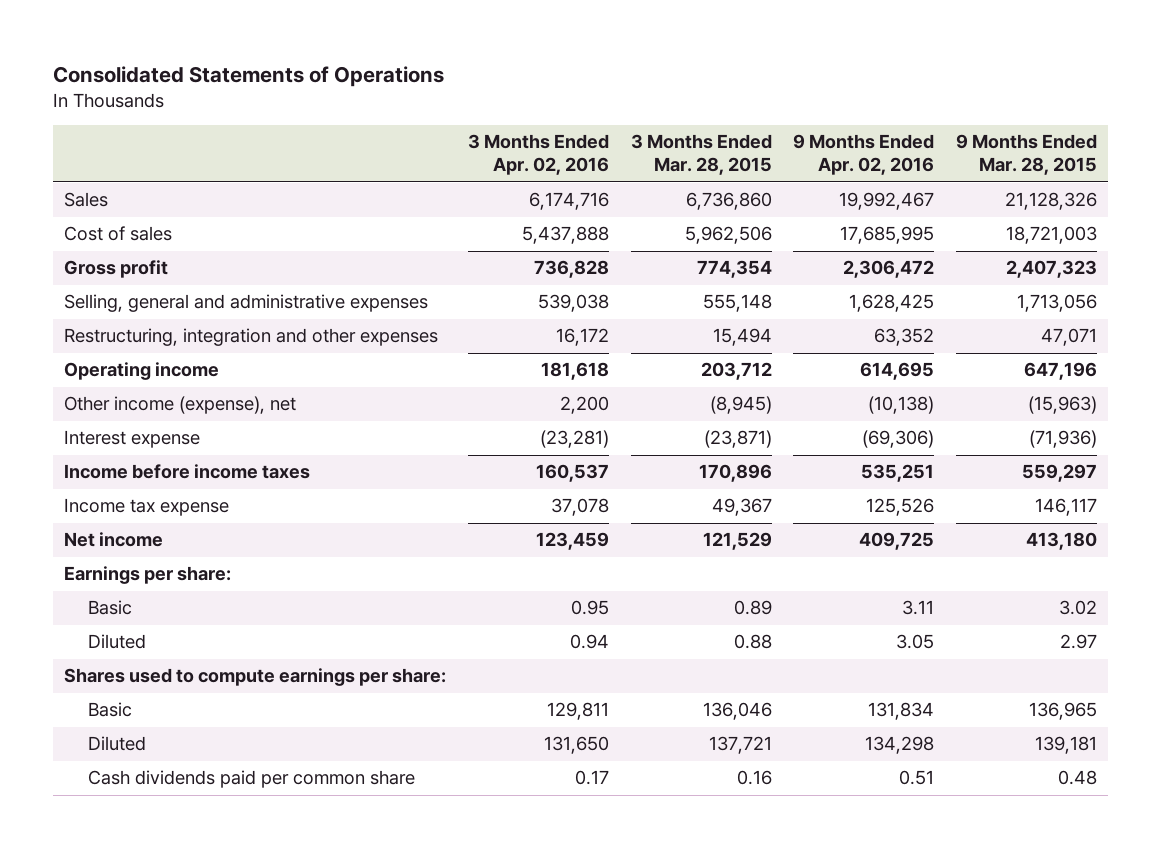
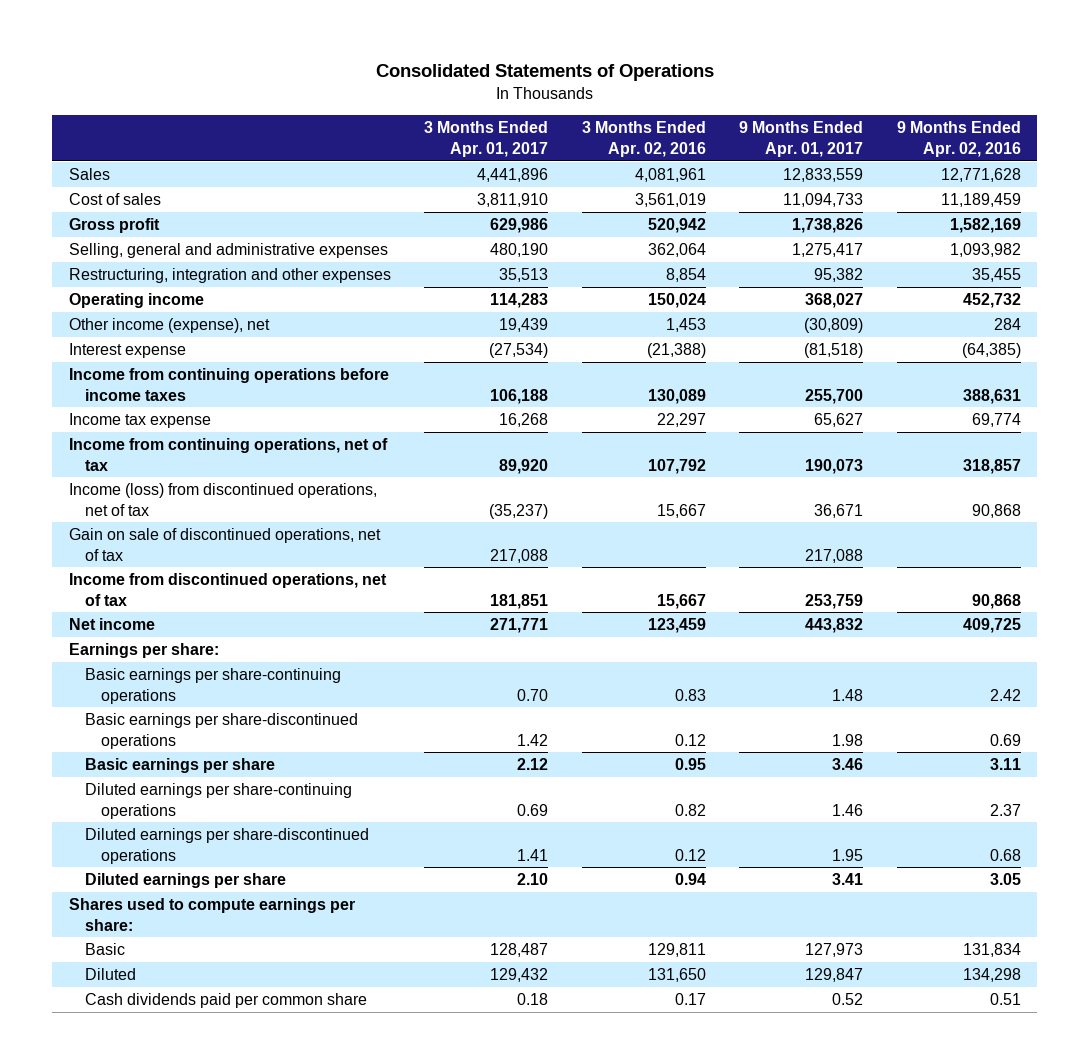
- | 3 Months Ended Apr. 02, 2016 | 3 Months Ended Mar. 28, 2015 | 9 Months Ended Apr. 02, 2016 | 9 Months Ended Mar. 28, 2015
+ | 3 Months Ended Apr. 01, 2017 | 3 Months Ended Apr. 02, 2016 | 9 Months Ended Apr. 01, 2017 | 9 Months Ended Apr. 02, 2016
- Sales | 6,174,716 | 6,736,860 | 19,992,467 | 21,128,326
- Cost of sales | 5,437,888 | 5,962,506 | 17,685,995 | 18,721,003
- Gross profit | 736,828 | 774,354 | 2,306,472 | 2,407,323
- Selling, general and administrative expenses | 539,038 | 555,148 | 1,628,425 | 1,713,056
- Restructuring, integration and other expenses | 16,172 | 15,494 | 63,352 | 47,071
- Operating income | 181,618 | 203,712 | 614,695 | 647,196
- Other income (expense), net | 2,200 | (8,945) | (10,138) | (15,963)
- Interest expense | (23,281) | (23,871) | (69,306) | (71,936)
- Income before income taxes | 160,537 | 170,896 | 535,251 | 559,297
- Income tax expense | 37,078 | 49,367 | 125,526 | 146,117
+ Sales | 4,441,896 | 4,081,961 | 12,833,559 | 12,771,628
+ Cost of sales | 3,811,910 | 3,561,019 | 11,094,733 | 11,189,459
+ Gross profit | 629,986 | 520,942 | 1,738,826 | 1,582,169
+ Selling, general and administrative expenses | 480,190 | 362,064 | 1,275,417 | 1,093,982
+ Restructuring, integration and other expenses | 35,513 | 8,854 | 95,382 | 35,455
+ Operating income | 114,283 | 150,024 | 368,027 | 452,732
+ Other income (expense), net | 19,439 | 1,453 | (30,809) | 284
+ Interest expense | (27,534) | (21,388) | (81,518) | (64,385)
+ Income from continuing operations before income taxes | 106,188 | 130,089 | 255,700 | 388,631
+ Income tax expense | 16,268 | 22,297 | 65,627 | 69,774
+ Income from continuing operations, net of tax | 89,920 | 107,792 | 190,073 | 318,857
+ Income (loss) from discontinued operations, net of tax | (35,237) | 15,667 | 36,671 | 90,868
+ Gain on sale of discontinued operations, net of tax | 217,088 | | 217,088 |
+ Income from discontinued operations, net of tax | 181,851 | 15,667 | 253,759 | 90,868
- Basic | 0.95 | 0.89 | 3.11 | 3.02
- Diluted | 0.94 | 0.88 | 3.05 | 2.97
+ Basic earnings per share-continuing operations | 0.70 | 0.83 | 1.48 | 2.42
+ Basic earnings per share-discontinued operations | 1.42 | 0.12 | 1.98 | 0.69
+ Basic earnings per share | 2.12 | 0.95 | 3.46 | 3.11
+ Diluted earnings per share-continuing operations | 0.69 | 0.82 | 1.46 | 2.37
+ Diluted earnings per share-discontinued operations | 1.41 | 0.12 | 1.95 | 0.68
+ Diluted earnings per share | 2.10 | 0.94 | 3.41 | 3.05

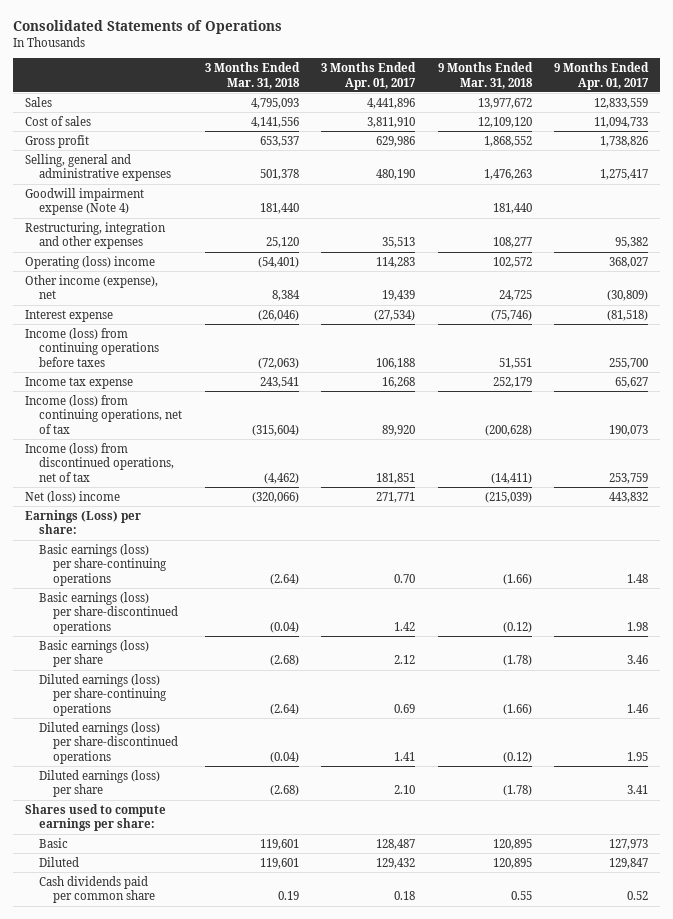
- | 3 Months Ended Apr. 01, 2017 | 3 Months Ended Apr. 02, 2016 | 9 Months Ended Apr. 01, 2017 | 9 Months Ended Apr. 02, 2016
+ | 3 Months Ended Mar. 31, 2018 | 3 Months Ended Apr. 01, 2017 | 9 Months Ended Mar. 31, 2018 | 9 Months Ended Apr. 01, 2017
+ Goodwill impairment expense (Note 4) | 181,440 | | 181,440 |
- Operating income | 114,283 | 150,024 | 368,027 | 452,732
+ Operating (loss) income | (54,401) | 114,283 | 102,572 | 368,027
- Income from continuing operations before income taxes | 106,188 | 130,089 | 255,700 | 388,631
+ Income (loss) from continuing operations before taxes | (72,063) | 106,188 | 51,551 | 255,700
- Income from continuing operations, net of tax | 89,920 | 107,792 | 190,073 | 318,857
- Income (loss) from discontinued operations, net of tax | (35,237) | 15,667 | 36,671 | 90,868
- Gain on sale of discontinued operations, net of tax | 217,088 | | 217,088 |
- Income from discontinued operations, net of tax | 181,851 | 15,667 | 253,759 | 90,868
- Net income | 271,771 | 123,459 | 443,832 | 409,725
- Earnings per share:
- Basic earnings per share-continuing operations | 0.70 | 0.83 | 1.48 | 2.42
- Basic earnings per share-discontinued operations | 1.42 | 0.12 | 1.98 | 0.69
- Basic earnings per share | 2.12 | 0.95 | 3.46 | 3.11
- Diluted earnings per share-continuing operations | 0.69 | 0.82 | 1.46 | 2.37
- Diluted earnings per share-discontinued operations | 1.41 | 0.12 | 1.95 | 0.68
- Diluted earnings per share | 2.10 | 0.94 | 3.41 | 3.05
+ Income (loss) from continuing operations, net of tax | (315,604) | 89,920 | (200,628) | 190,073
+ Income (loss) from discontinued operations, net of tax | (4,462) | 181,851 | (14,411) | 253,759
+ Net (loss) income | (320,066) | 271,771 | (215,039) | 443,832
+ Earnings (Loss) per share:
+ Basic earnings (loss) per share-continuing operations | (2.64) | 0.70 | (1.66) | 1.48
+ Basic earnings (loss) per share-discontinued operations | (0.04) | 1.42 | (0.12) | 1.98
+ Basic earnings (loss) per share | (2.68) | 2.12 | (1.78) | 3.46
+ Diluted earnings (loss) per share-continuing operations | (2.64) | 0.69 | (1.66) | 1.46
+ Diluted earnings (loss) per share-discontinued operations | (0.04) | 1.41 | (0.12) | 1.95
+ Diluted earnings (loss) per share | (2.68) | 2.10 | (1.78) | 3.41

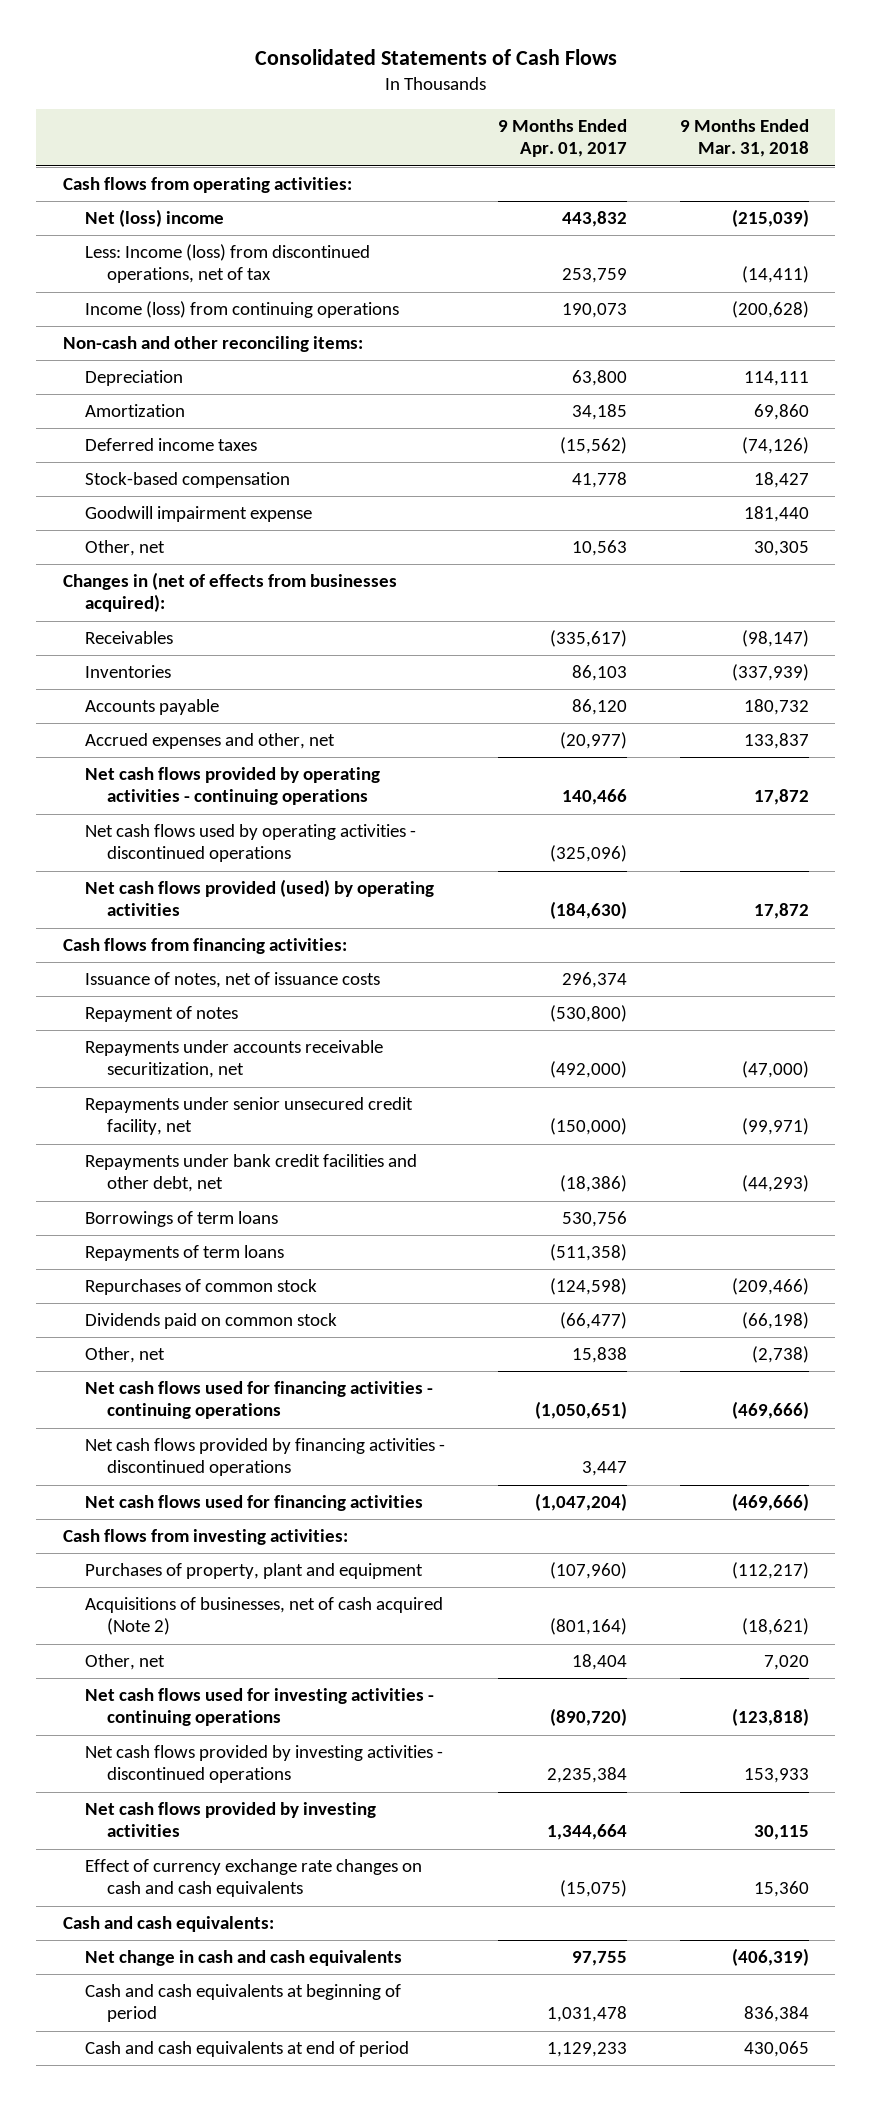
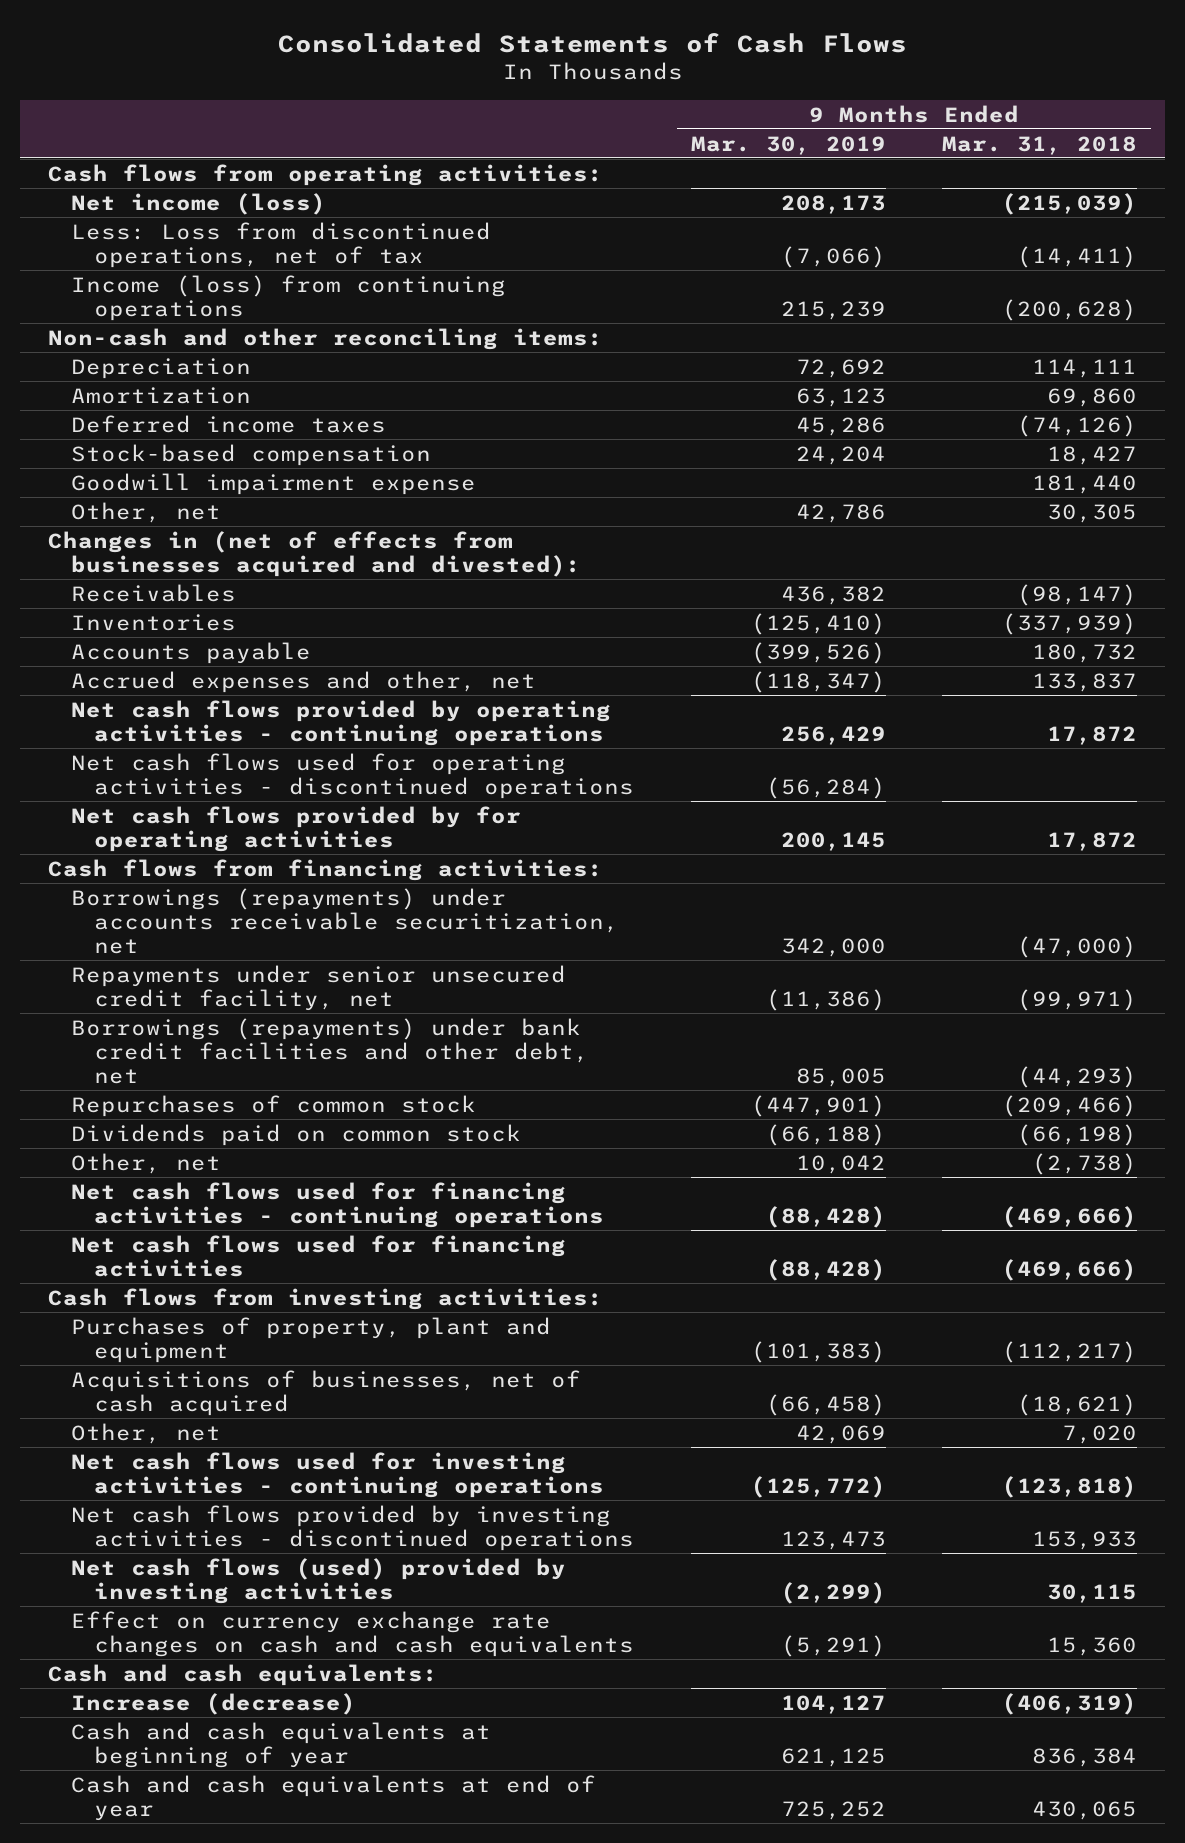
- | 9 Months Ended Apr. 01, 2017 | 9 Months Ended Mar. 31, 2018
+ | 9 Months Ended Mar. 30, 2019 | 9 Months Ended Mar. 31, 2018
- Net (loss) income | 443,832 | (215,039)
- Less: Income (loss) from discontinued operations, net of tax | 253,759 | (14,411)
+ Net income (loss) | 208,173 | (215,039)
+ Less: Loss from discontinued operations, net of tax | (7,066) | (14,411)
- Changes in (net of effects from businesses acquired):
+ Changes in (net of effects from businesses acquired and divested):
- Net cash flows used by operating activities - discontinued operations | (325,096) |
- Net cash flows provided (used) by operating activities | (184,630) | 17,872
+ Net cash flows used for operating activities - discontinued operations | (56,284) |
+ Net cash flows provided by for operating activities | 200,145 | 17,872
- Issuance of notes, net of issuance costs | 296,374 |
- Repayment of notes | (530,800) |
- Repayments under accounts receivable securitization, net | (492,000) | (47,000)
+ Borrowings (repayments) under accounts receivable securitization, net | 342,000 | (47,000)
- Repayments under bank credit facilities and other debt, net | (18,386) | (44,293)
- Borrowings of term loans | 530,756 |
- Repayments of term loans | (511,358) |
+ Borrowings (repayments) under bank credit facilities and other debt, net | 85,005 | (44,293)
- Net cash flows provided by financing activities - discontinued operations | 3,447 |
- Acquisitions of businesses, net of cash acquired (Note 2) | (801,164) | (18,621)
+ Acquisitions of businesses, net of cash acquired | (66,458) | (18,621)
- Net cash flows provided by investing activities | 1,344,664 | 30,115
- Effect of currency exchange rate changes on cash and cash equivalents | (15,075) | 15,360
+ Net cash flows (used) provided by investing activities | (2,299) | 30,115
+ Effect on currency exchange rate changes on cash and cash equivalents | (5,291) | 15,360
- Net change in cash and cash equivalents | 97,755 | (406,319)
- Cash and cash equivalents at beginning of period | 1,031,478 | 836,384
- Cash and cash equivalents at end of period | 1,129,233 | 430,065
+ Increase (decrease) | 104,127 | (406,319)
+ Cash and cash equivalents at beginning of year | 621,125 | 836,384
+ Cash and cash equivalents at end of year | 725,252 | 430,065

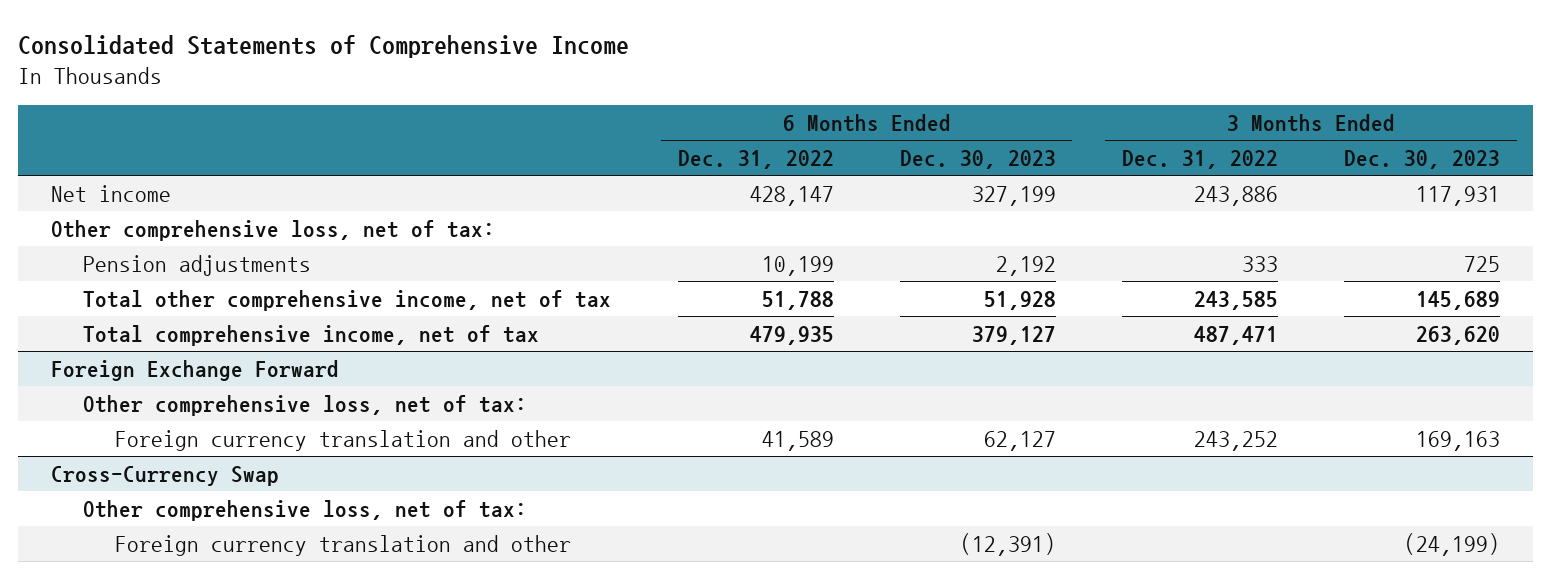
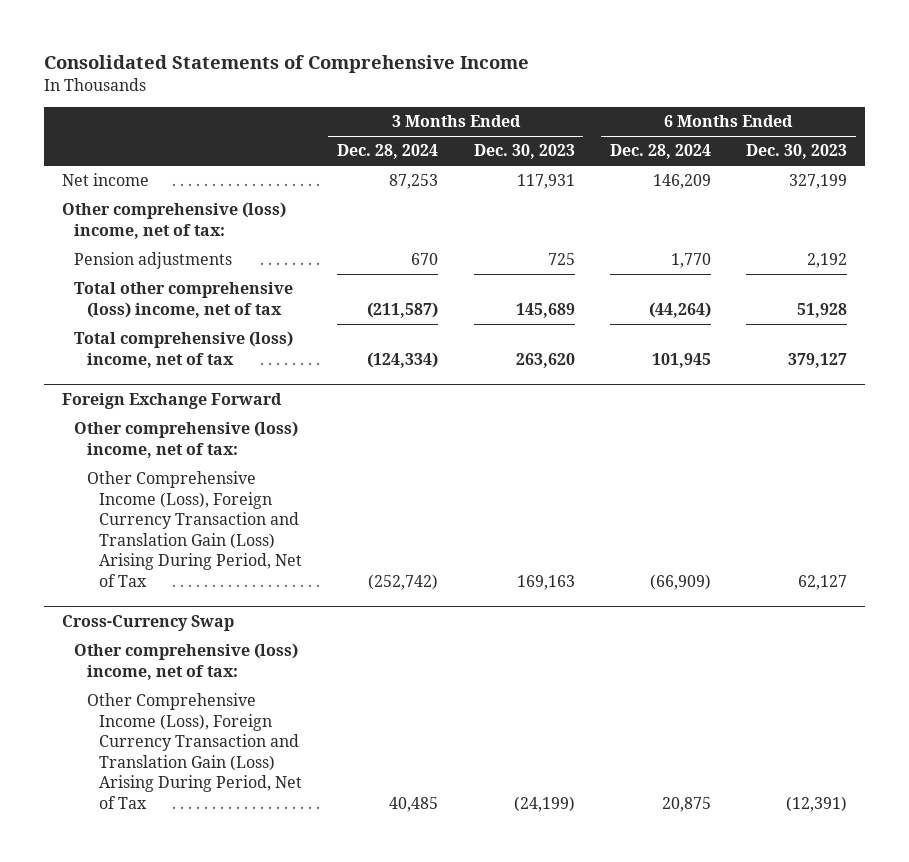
- | 6 Months Ended Dec. 31, 2022 | 6 Months Ended Dec. 30, 2023 | 3 Months Ended Dec. 31, 2022 | 3 Months Ended Dec. 30, 2023
+ | 3 Months Ended Dec. 28, 2024 | 3 Months Ended Dec. 30, 2023 | 6 Months Ended Dec. 28, 2024 | 6 Months Ended Dec. 30, 2023
- Other comprehensive loss, net of tax:
+ Other comprehensive (loss) income, net of tax:
- Total other comprehensive income, net of tax | 51,788 | 51,928 | 243,585 | 145,689
- Total comprehensive income, net of tax | 479,935 | 379,127 | 487,471 | 263,620
+ Total other comprehensive (loss) income, net of tax | (211,587) | 145,689 | (44,264) | 51,928
+ Total comprehensive (loss) income, net of tax | (124,334) | 263,620 | 101,945 | 379,127
@ Foreign Exchange Forward
- Other comprehensive loss, net of tax:
- Foreign currency translation and other | 41,589 | 62,127 | 243,252 | 169,163
+ Other comprehensive (loss) income, net of tax:
+ Other Comprehensive Income (Loss), Foreign Currency Transaction and Translation Gain (Loss) Arising During Period, Net of Tax | (252,742) | 169,163 | (66,909) | 62,127
@ Cross-Currency Swap
- Other comprehensive loss, net of tax:
- Foreign currency translation and other | | (12,391) | | (24,199)
+ Other comprehensive (loss) income, net of tax:
+ Other Comprehensive Income (Loss), Foreign Currency Transaction and Translation Gain (Loss) Arising During Period, Net of Tax | 40,485 | (24,199) | 20,875 | (12,391)

